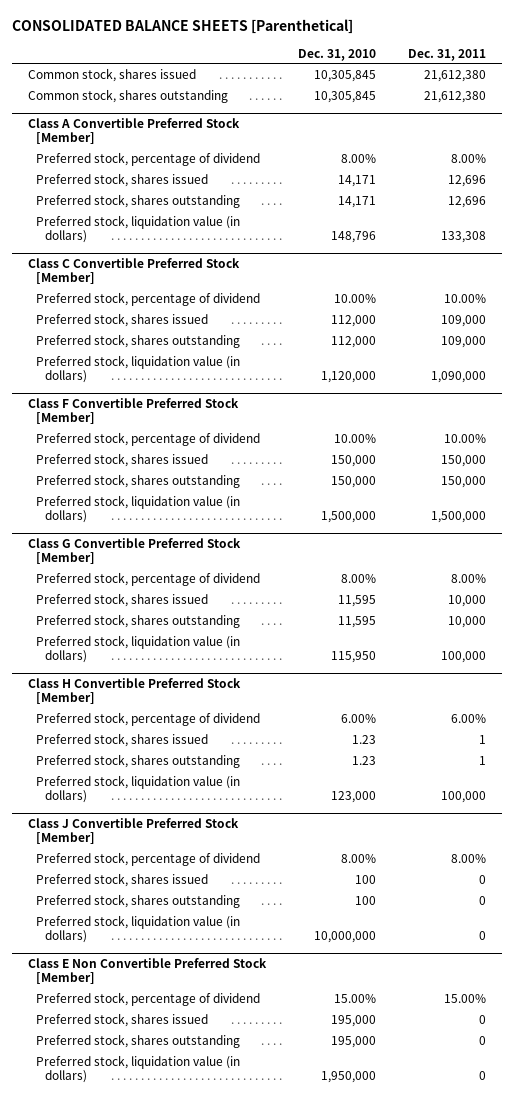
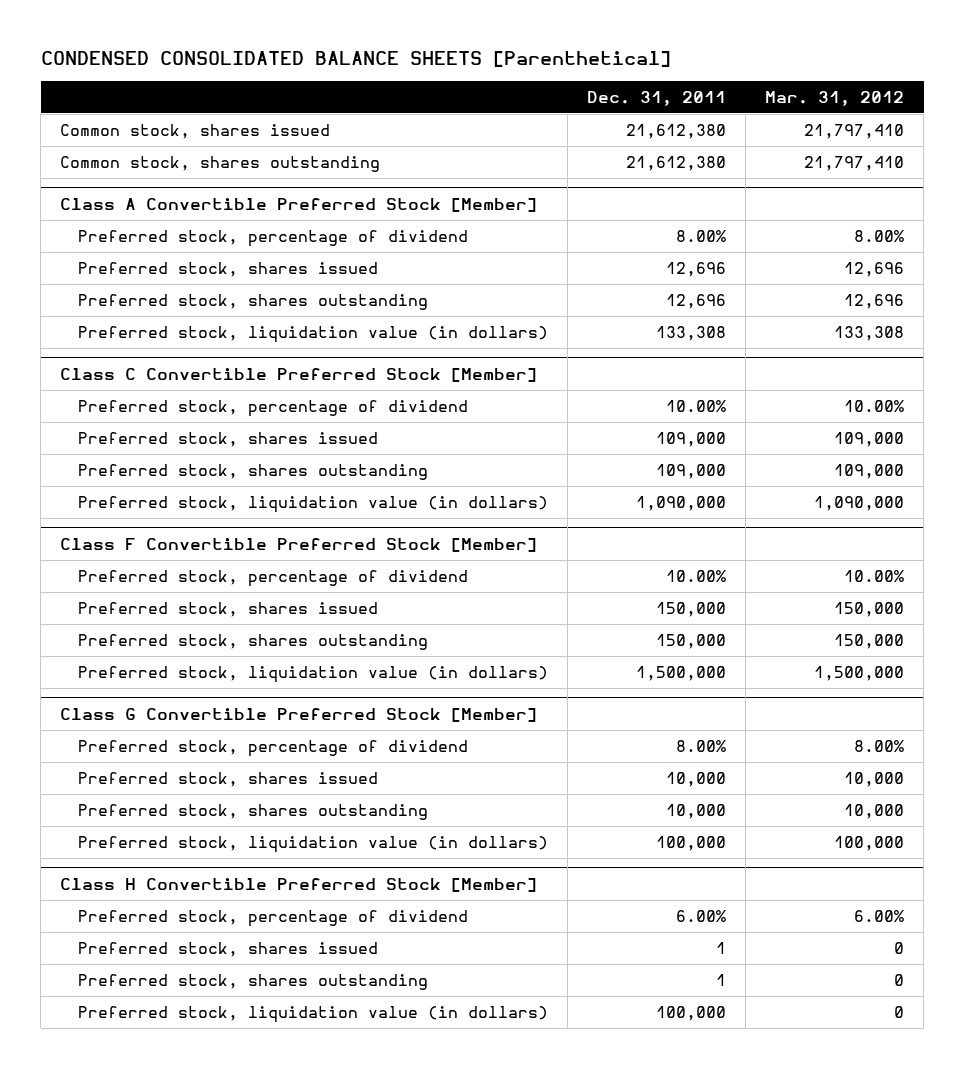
- CONSOLIDATED BALANCE SHEETS [Parenthetical]
+ CONDENSED CONSOLIDATED BALANCE SHEETS [Parenthetical]
- | Dec. 31, 2010 | Dec. 31, 2011
+ | Dec. 31, 2011 | Mar. 31, 2012
- Class J Convertible Preferred Stock [Member]
- Preferred stock, percentage of dividend | 8.00% | 8.00%
- Preferred stock, shares issued | 100 | 0
- Preferred stock, shares outstanding | 100 | 0
- Preferred stock, liquidation value (in dollars) | 10,000,000 | 0
- Class E Non Convertible Preferred Stock [Member]
- Preferred stock, percentage of dividend | 15.00% | 15.00%
- Preferred stock, shares issued | 195,000 | 0
- Preferred stock, shares outstanding | 195,000 | 0
- Preferred stock, liquidation value (in dollars) | 1,950,000 | 0

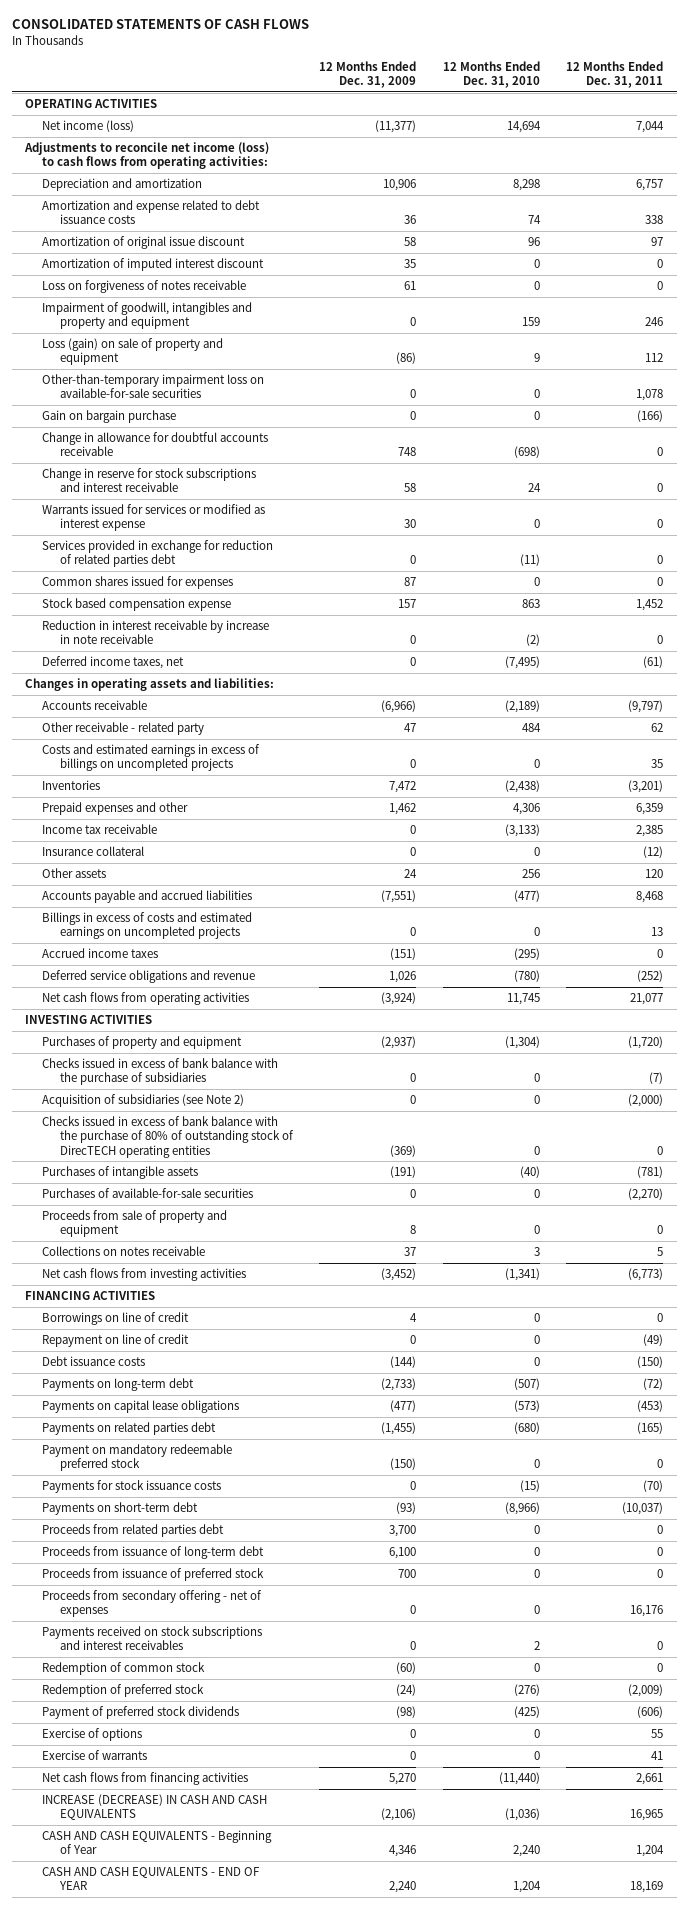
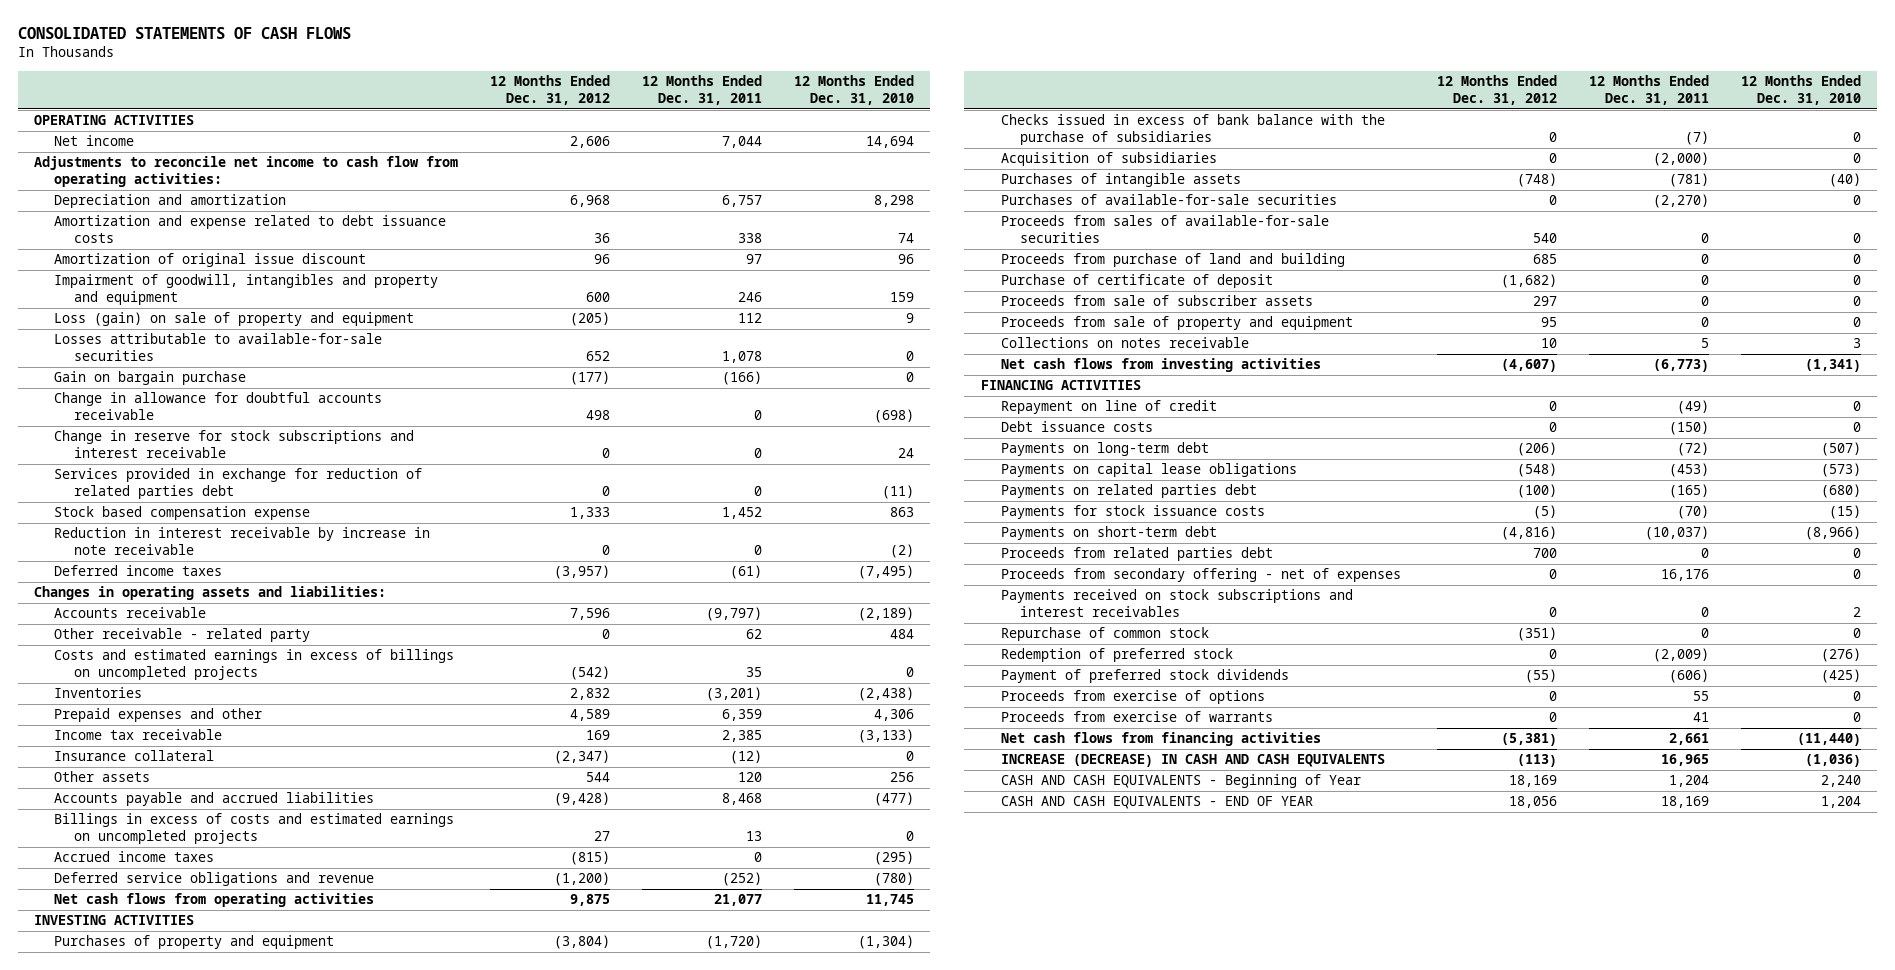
- | 12 Months Ended Dec. 31, 2009 | 12 Months Ended Dec. 31, 2010 | 12 Months Ended Dec. 31, 2011
+ | 12 Months Ended Dec. 31, 2012 | 12 Months Ended Dec. 31, 2011 | 12 Months Ended Dec. 31, 2010
- Net income (loss) | (11,377) | 14,694 | 7,044
- Adjustments to reconcile net income (loss) to cash flows from operating activities:
+ Net income | 2,606 | 7,044 | 14,694
+ Adjustments to reconcile net income to cash flow from operating activities:
- Amortization of imputed interest discount | 35 | 0 | 0
- Loss on forgiveness of notes receivable | 61 | 0 | 0
- Other-than-temporary impairment loss on available-for-sale securities | 0 | 0 | 1,078
+ Losses attributable to available-for-sale securities | 652 | 1,078 | 0
- Warrants issued for services or modified as interest expense | 30 | 0 | 0
- Common shares issued for expenses | 87 | 0 | 0
- Deferred income taxes, net | 0 | (7,495) | (61)
+ Deferred income taxes | (3,957) | (61) | (7,495)
- Acquisition of subsidiaries (see Note 2) | 0 | 0 | (2,000)
- Checks issued in excess of bank balance with the purchase of 80% of outstanding stock of DirecTECH operating entities | (369) | 0 | 0
+ Acquisition of subsidiaries | 0 | (2,000) | 0
+ Proceeds from sales of available-for-sale securities | 540 | 0 | 0
+ Proceeds from purchase of land and building | 685 | 0 | 0
+ Purchase of certificate of deposit | (1,682) | 0 | 0
+ Proceeds from sale of subscriber assets | 297 | 0 | 0
- Borrowings on line of credit | 4 | 0 | 0
- Payment on mandatory redeemable preferred stock | (150) | 0 | 0
- Proceeds from issuance of long-term debt | 6,100 | 0 | 0
- Proceeds from issuance of preferred stock | 700 | 0 | 0
- Redemption of common stock | (60) | 0 | 0
+ Repurchase of common stock | (351) | 0 | 0
- Exercise of options | 0 | 0 | 55
- Exercise of warrants | 0 | 0 | 41
+ Proceeds from exercise of options | 0 | 55 | 0
+ Proceeds from exercise of warrants | 0 | 41 | 0

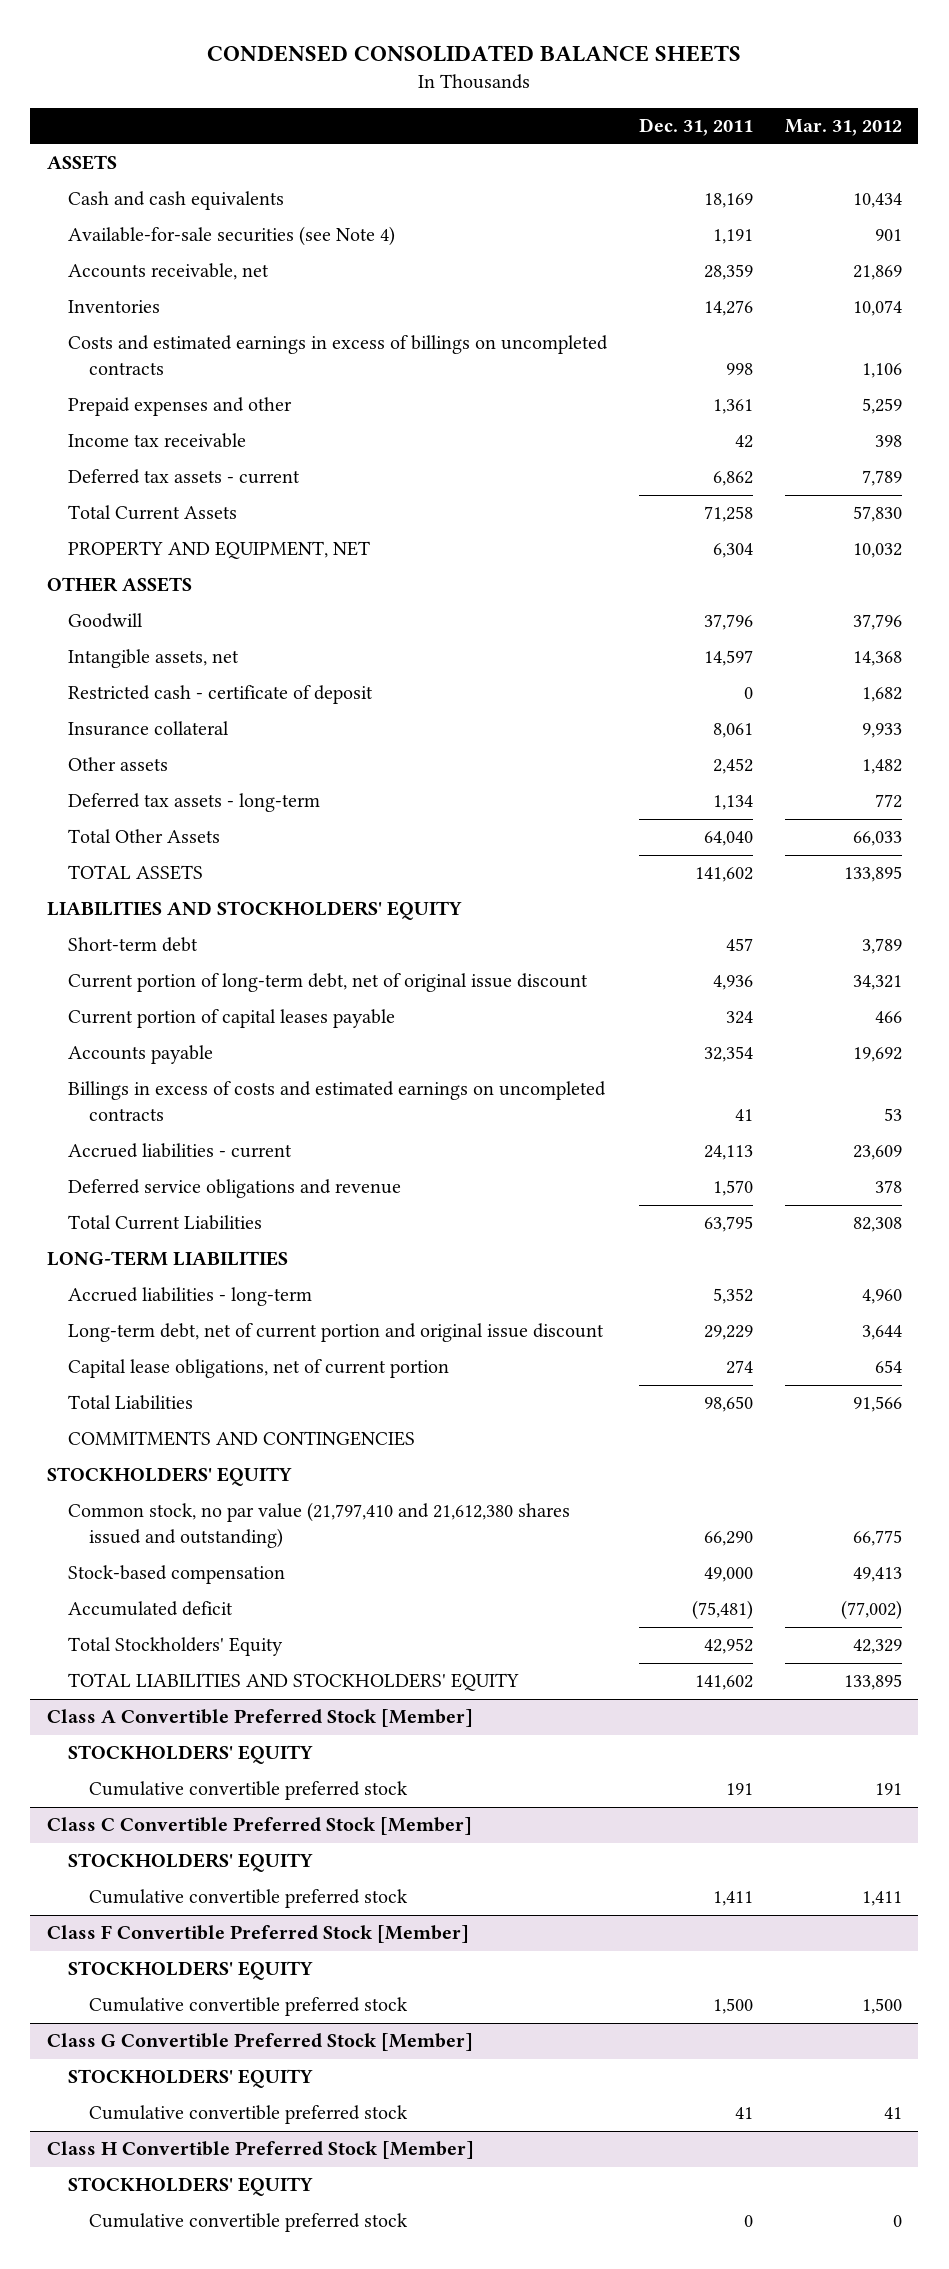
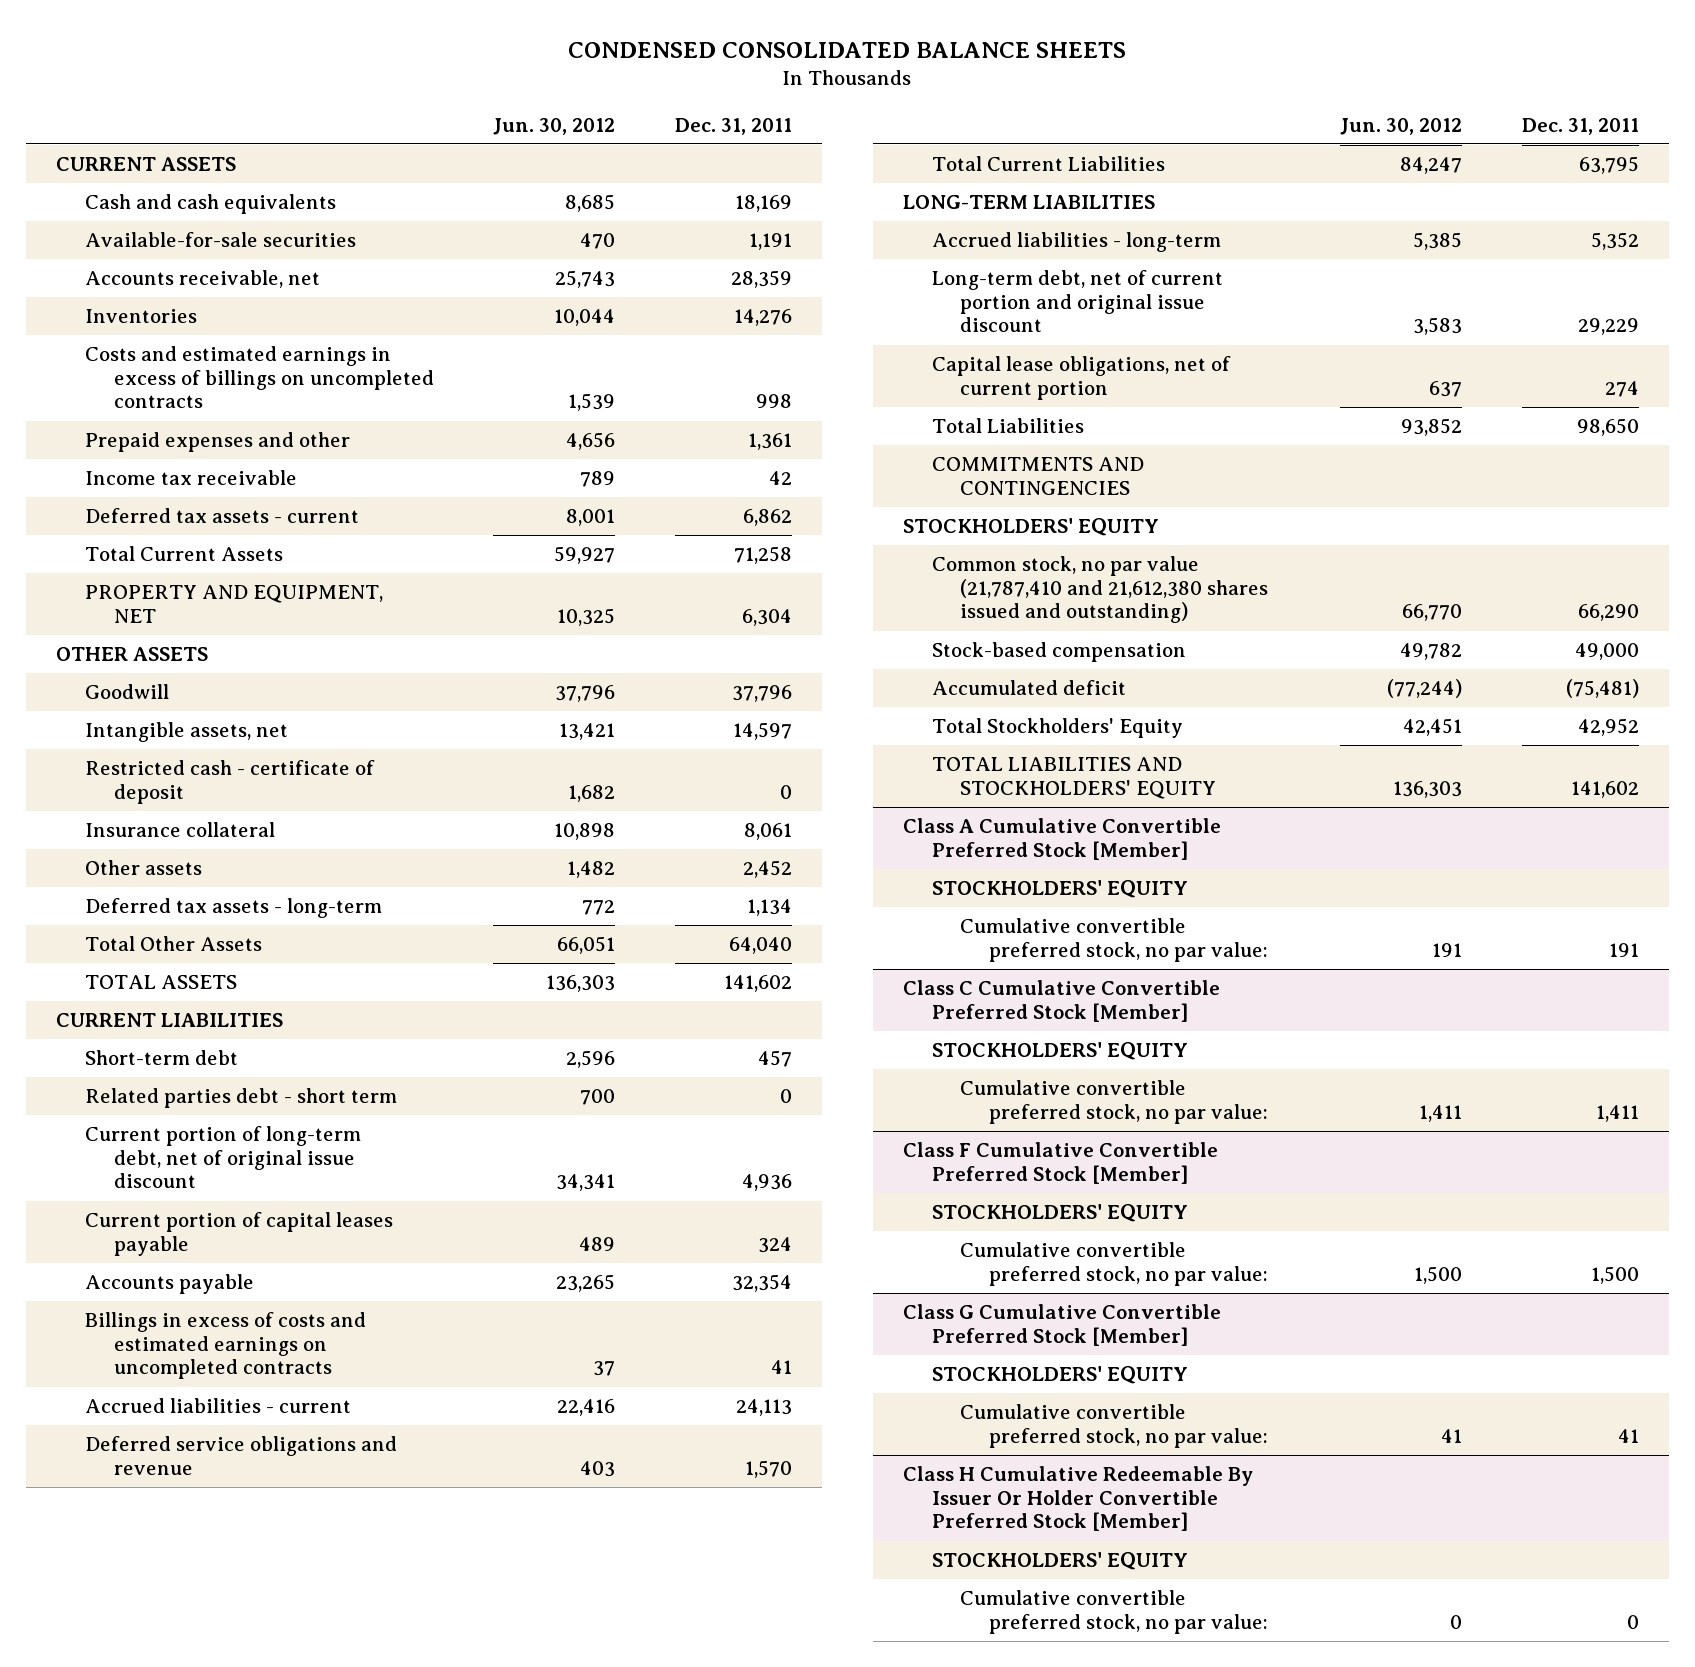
- | Dec. 31, 2011 | Mar. 31, 2012
+ | Jun. 30, 2012 | Dec. 31, 2011
- ASSETS
+ CURRENT ASSETS
- Available-for-sale securities (see Note 4) | 1,191 | 901
+ Available-for-sale securities | 470 | 1,191
- LIABILITIES AND STOCKHOLDERS' EQUITY
+ CURRENT LIABILITIES
+ Related parties debt - short term | 700 | 0
- Common stock, no par value (21,797,410 and 21,612,380 shares issued and outstanding) | 66,290 | 66,775
+ Common stock, no par value (21,787,410 and 21,612,380 shares issued and outstanding) | 66,770 | 66,290
- Class A Convertible Preferred Stock [Member]
+ Class A Cumulative Convertible Preferred Stock [Member]
- Cumulative convertible preferred stock | 191 | 191
- Class C Convertible Preferred Stock [Member]
+ Cumulative convertible preferred stock, no par value: | 191 | 191
+ Class C Cumulative Convertible Preferred Stock [Member]
- Cumulative convertible preferred stock | 1,411 | 1,411
- Class F Convertible Preferred Stock [Member]
+ Cumulative convertible preferred stock, no par value: | 1,411 | 1,411
+ Class F Cumulative Convertible Preferred Stock [Member]
- Cumulative convertible preferred stock | 1,500 | 1,500
- Class G Convertible Preferred Stock [Member]
+ Cumulative convertible preferred stock, no par value: | 1,500 | 1,500
+ Class G Cumulative Convertible Preferred Stock [Member]
- Cumulative convertible preferred stock | 41 | 41
- Class H Convertible Preferred Stock [Member]
+ Cumulative convertible preferred stock, no par value: | 41 | 41
+ Class H Cumulative Redeemable By Issuer Or Holder Convertible Preferred Stock [Member]
- Cumulative convertible preferred stock | 0 | 0
+ Cumulative convertible preferred stock, no par value: | 0 | 0

